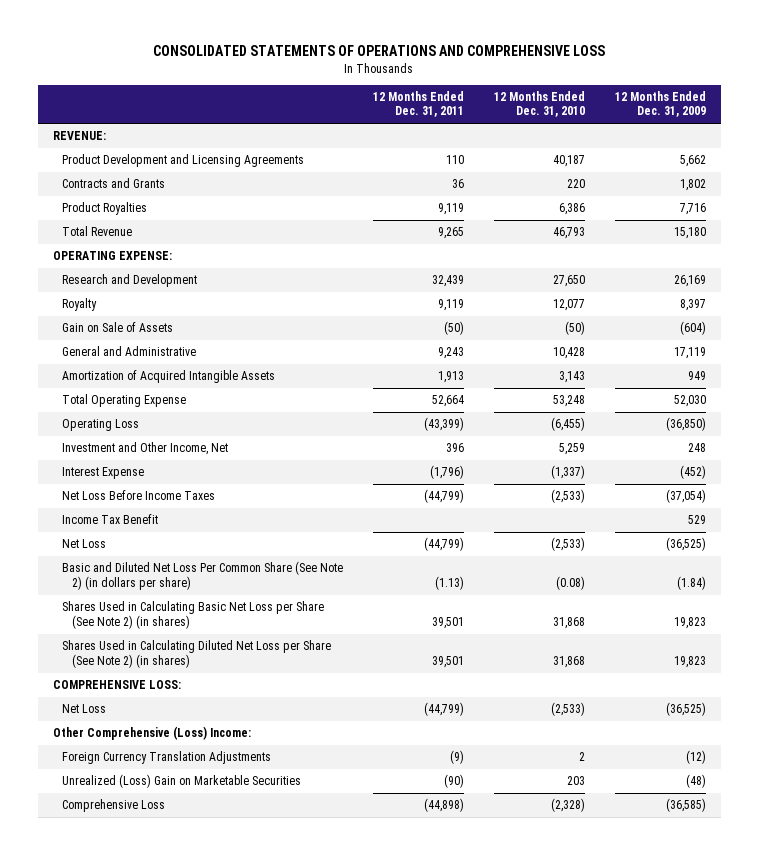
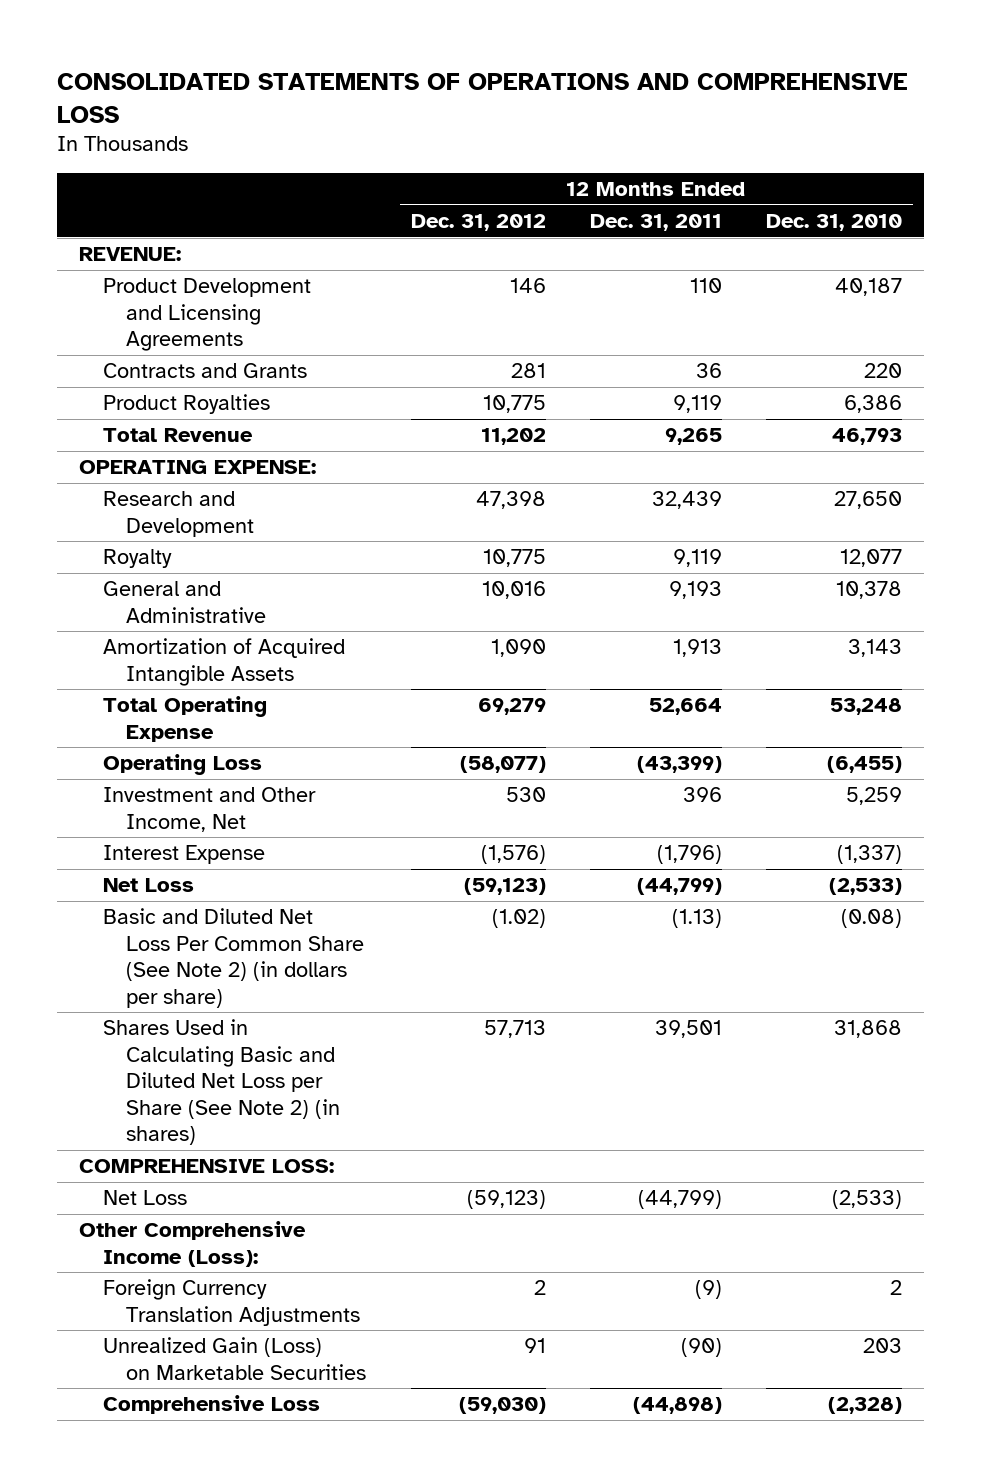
- | 12 Months Ended Dec. 31, 2011 | 12 Months Ended Dec. 31, 2010 | 12 Months Ended Dec. 31, 2009
+ | 12 Months Ended Dec. 31, 2012 | 12 Months Ended Dec. 31, 2011 | 12 Months Ended Dec. 31, 2010
- Gain on Sale of Assets | (50) | (50) | (604)
- General and Administrative | 9,243 | 10,428 | 17,119
+ General and Administrative | 10,016 | 9,193 | 10,378
- Net Loss Before Income Taxes | (44,799) | (2,533) | (37,054)
- Income Tax Benefit | | | 529
- Shares Used in Calculating Basic Net Loss per Share (See Note 2) (in shares) | 39,501 | 31,868 | 19,823
- Shares Used in Calculating Diluted Net Loss per Share (See Note 2) (in shares) | 39,501 | 31,868 | 19,823
+ Shares Used in Calculating Basic and Diluted Net Loss per Share (See Note 2) (in shares) | 57,713 | 39,501 | 31,868
- Other Comprehensive (Loss) Income:
+ Other Comprehensive Income (Loss):
- Unrealized (Loss) Gain on Marketable Securities | (90) | 203 | (48)
+ Unrealized Gain (Loss) on Marketable Securities | 91 | (90) | 203

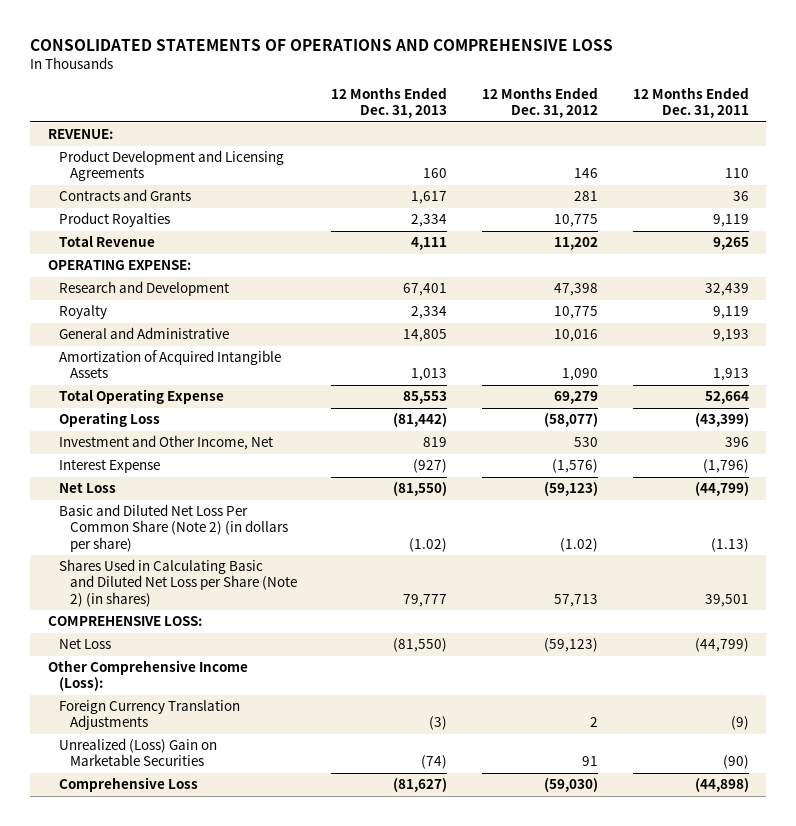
- | 12 Months Ended Dec. 31, 2012 | 12 Months Ended Dec. 31, 2011 | 12 Months Ended Dec. 31, 2010
+ | 12 Months Ended Dec. 31, 2013 | 12 Months Ended Dec. 31, 2012 | 12 Months Ended Dec. 31, 2011
- Basic and Diluted Net Loss Per Common Share (See Note 2) (in dollars per share) | (1.02) | (1.13) | (0.08)
- Shares Used in Calculating Basic and Diluted Net Loss per Share (See Note 2) (in shares) | 57,713 | 39,501 | 31,868
+ Basic and Diluted Net Loss Per Common Share (Note 2) (in dollars per share) | (1.02) | (1.02) | (1.13)
+ Shares Used in Calculating Basic and Diluted Net Loss per Share (Note 2) (in shares) | 79,777 | 57,713 | 39,501
- Unrealized Gain (Loss) on Marketable Securities | 91 | (90) | 203
+ Unrealized (Loss) Gain on Marketable Securities | (74) | 91 | (90)

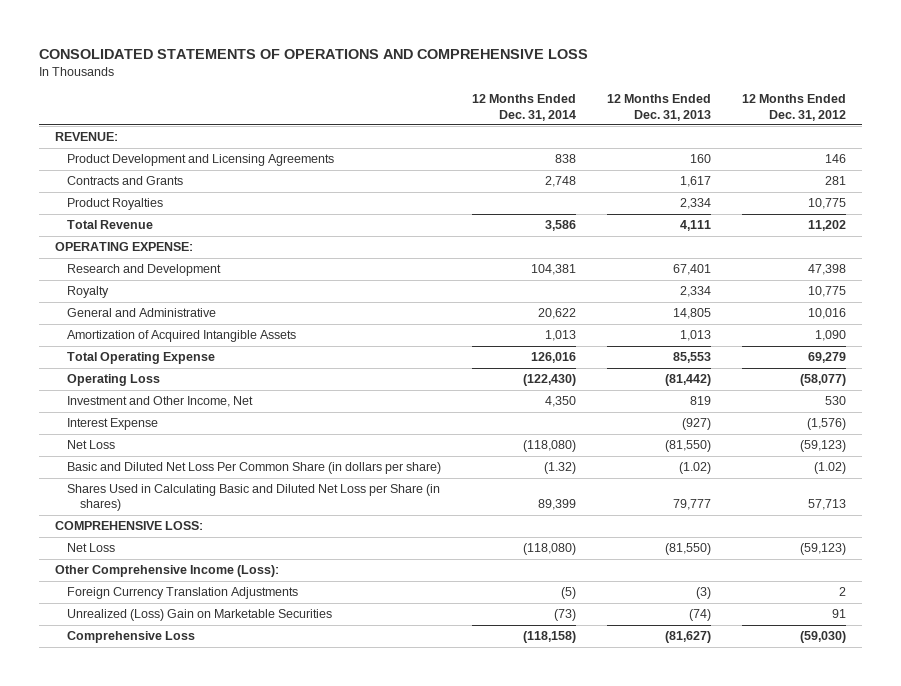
- | 12 Months Ended Dec. 31, 2013 | 12 Months Ended Dec. 31, 2012 | 12 Months Ended Dec. 31, 2011
+ | 12 Months Ended Dec. 31, 2014 | 12 Months Ended Dec. 31, 2013 | 12 Months Ended Dec. 31, 2012
- Basic and Diluted Net Loss Per Common Share (Note 2) (in dollars per share) | (1.02) | (1.02) | (1.13)
- Shares Used in Calculating Basic and Diluted Net Loss per Share (Note 2) (in shares) | 79,777 | 57,713 | 39,501
+ Basic and Diluted Net Loss Per Common Share (in dollars per share) | (1.32) | (1.02) | (1.02)
+ Shares Used in Calculating Basic and Diluted Net Loss per Share (in shares) | 89,399 | 79,777 | 57,713

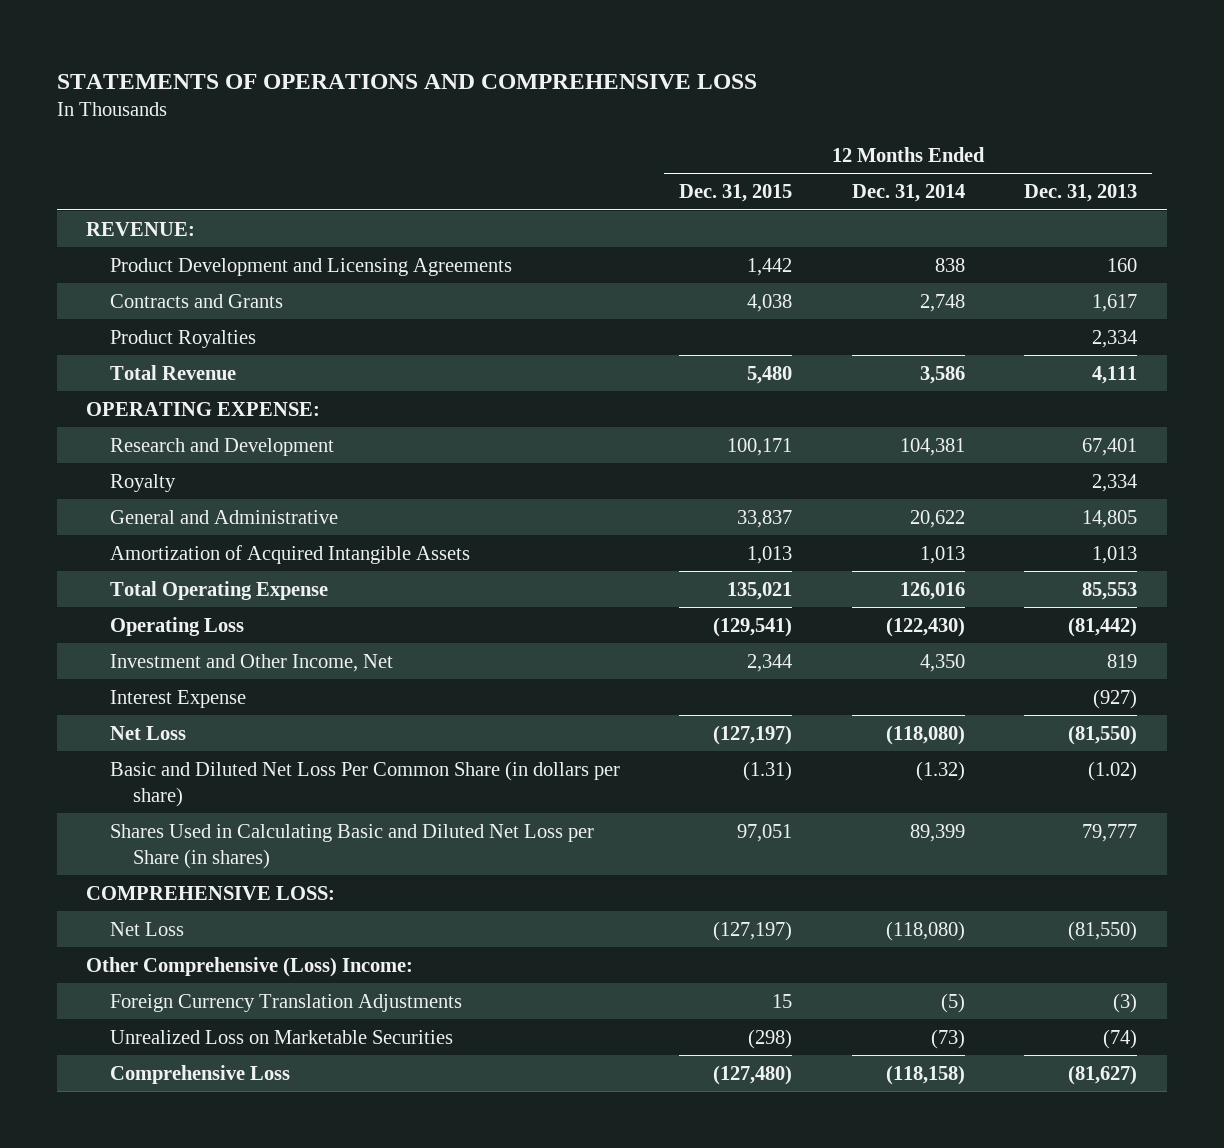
- CONSOLIDATED STATEMENTS OF OPERATIONS AND COMPREHENSIVE LOSS
+ STATEMENTS OF OPERATIONS AND COMPREHENSIVE LOSS
- | 12 Months Ended Dec. 31, 2014 | 12 Months Ended Dec. 31, 2013 | 12 Months Ended Dec. 31, 2012
+ | 12 Months Ended Dec. 31, 2015 | 12 Months Ended Dec. 31, 2014 | 12 Months Ended Dec. 31, 2013
- Other Comprehensive Income (Loss):
+ Other Comprehensive (Loss) Income:
- Unrealized (Loss) Gain on Marketable Securities | (73) | (74) | 91
+ Unrealized Loss on Marketable Securities | (298) | (73) | (74)

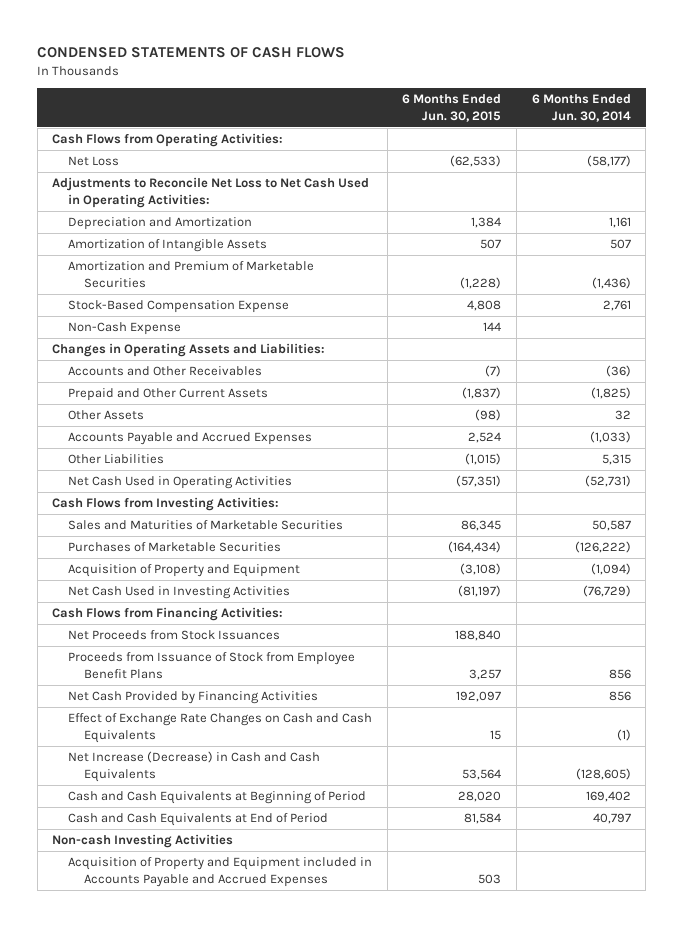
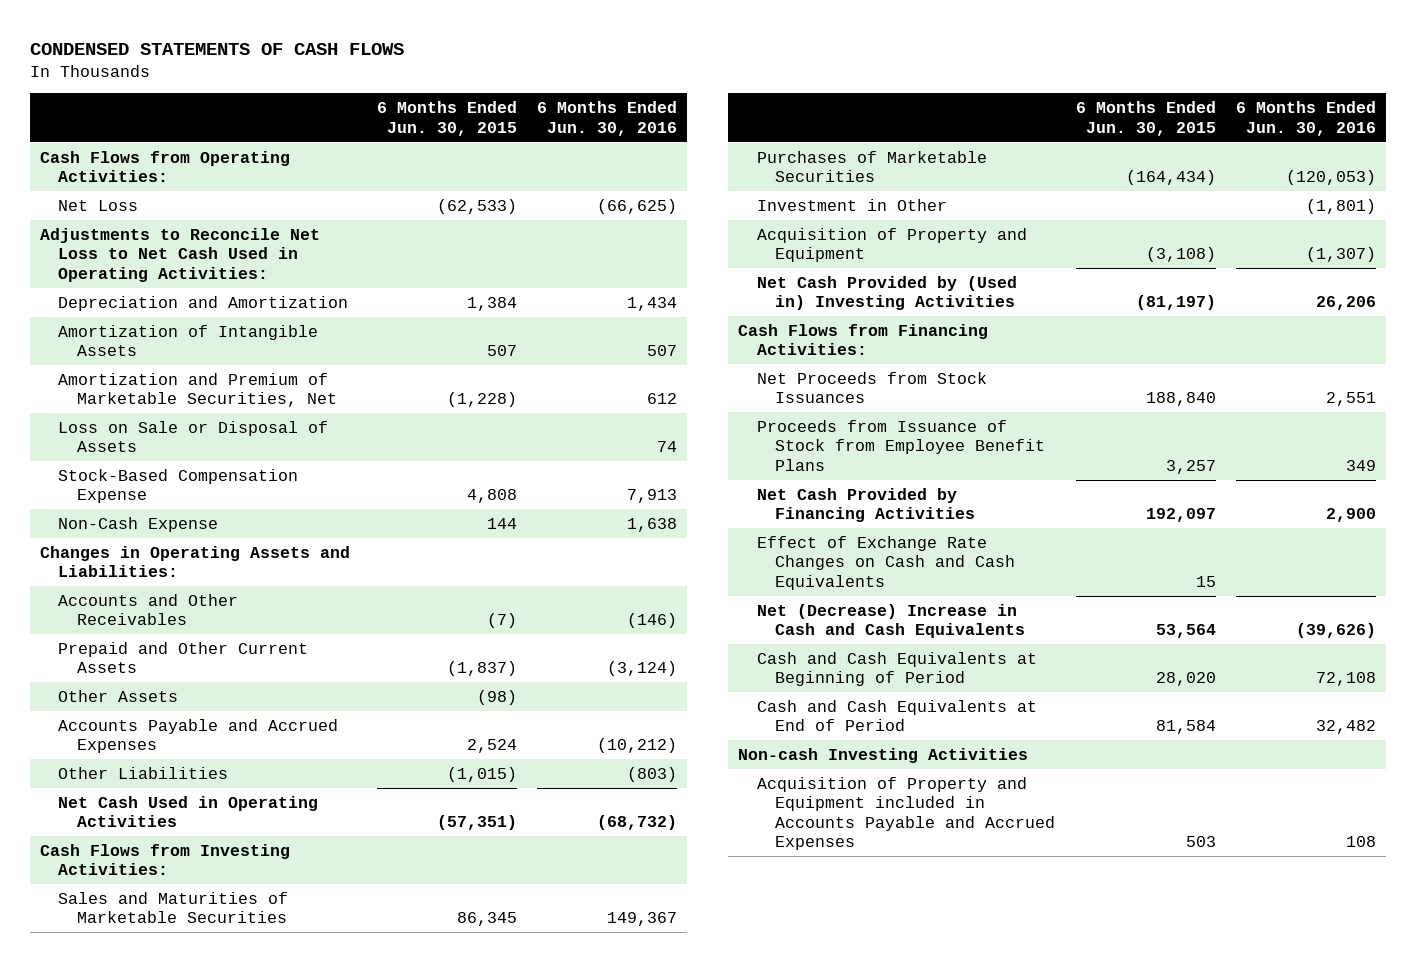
- | 6 Months Ended Jun. 30, 2015 | 6 Months Ended Jun. 30, 2014
+ | 6 Months Ended Jun. 30, 2015 | 6 Months Ended Jun. 30, 2016
- Amortization and Premium of Marketable Securities | (1,228) | (1,436)
+ Amortization and Premium of Marketable Securities, Net | (1,228) | 612
+ Loss on Sale or Disposal of Assets | | 74
+ Investment in Other | | (1,801)
- Net Cash Used in Investing Activities | (81,197) | (76,729)
+ Net Cash Provided by (Used in) Investing Activities | (81,197) | 26,206
- Net Increase (Decrease) in Cash and Cash Equivalents | 53,564 | (128,605)
+ Net (Decrease) Increase in Cash and Cash Equivalents | 53,564 | (39,626)

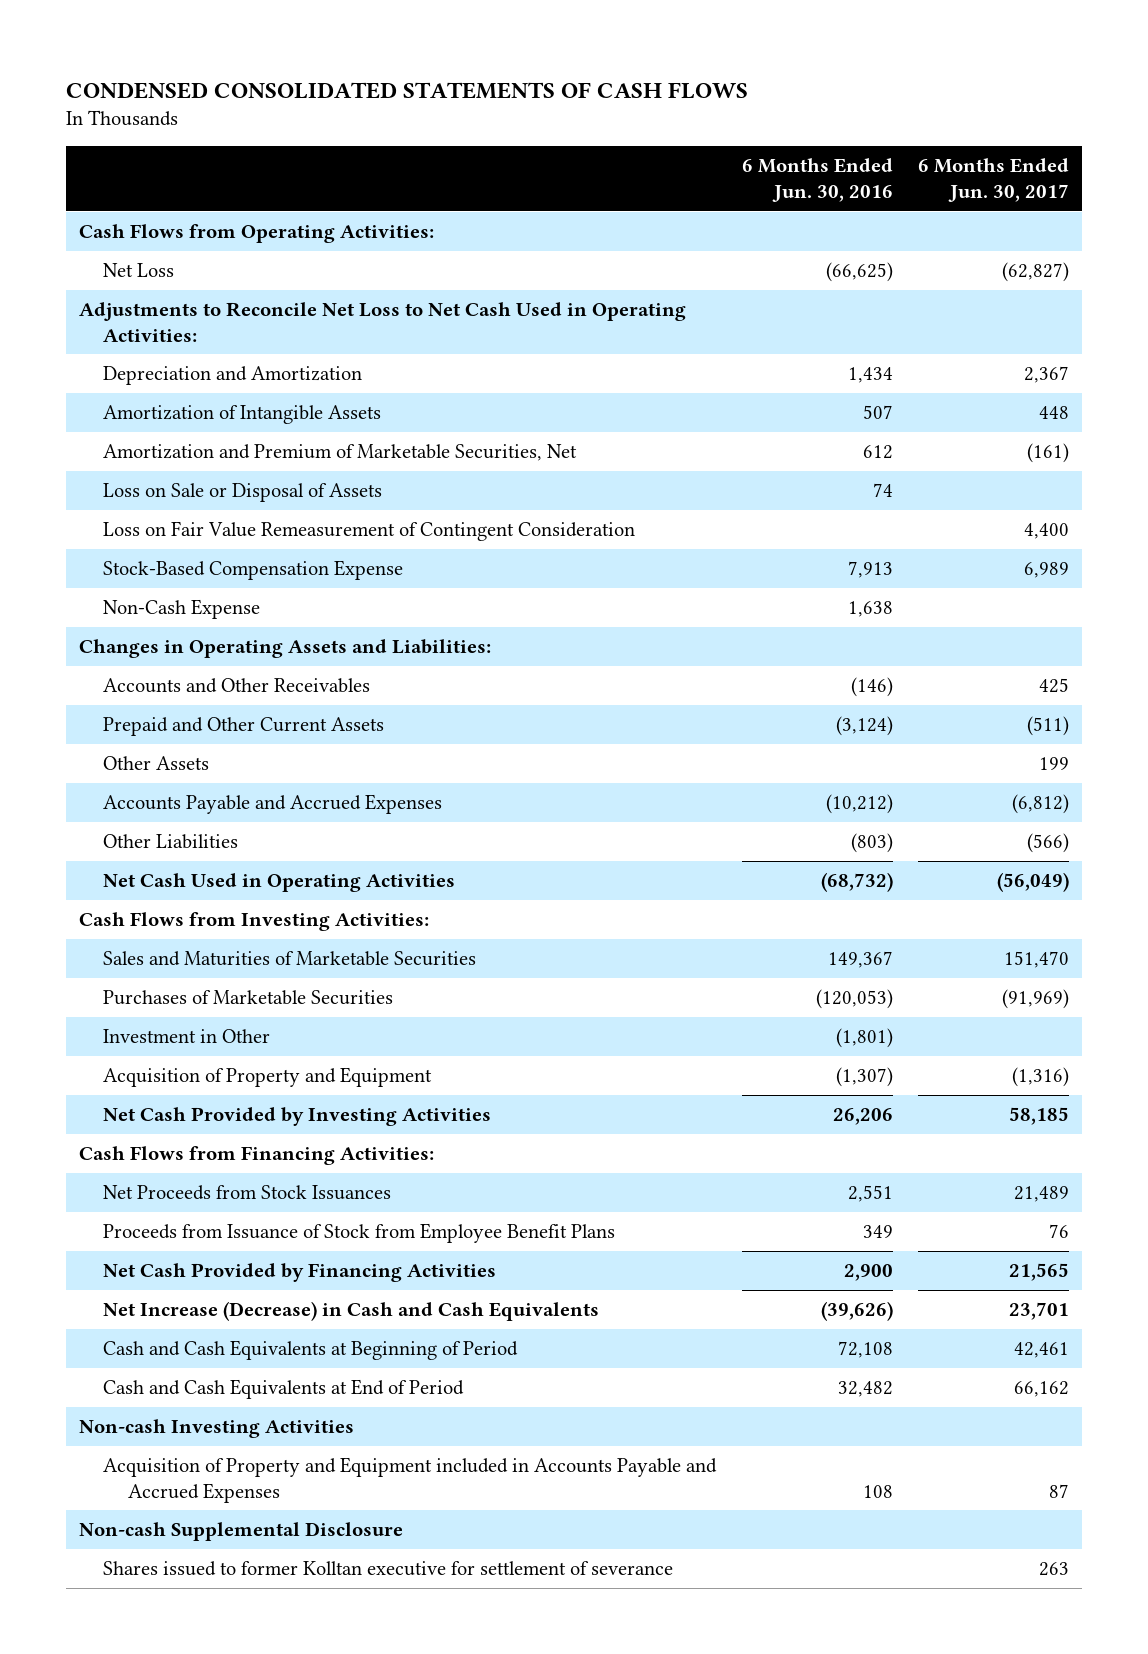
- CONDENSED STATEMENTS OF CASH FLOWS
+ CONDENSED CONSOLIDATED STATEMENTS OF CASH FLOWS
- | 6 Months Ended Jun. 30, 2015 | 6 Months Ended Jun. 30, 2016
+ | 6 Months Ended Jun. 30, 2016 | 6 Months Ended Jun. 30, 2017
+ Loss on Fair Value Remeasurement of Contingent Consideration | | 4,400
- Net Cash Provided by (Used in) Investing Activities | (81,197) | 26,206
+ Net Cash Provided by Investing Activities | 26,206 | 58,185
- Effect of Exchange Rate Changes on Cash and Cash Equivalents | 15 |
- Net (Decrease) Increase in Cash and Cash Equivalents | 53,564 | (39,626)
+ Net Increase (Decrease) in Cash and Cash Equivalents | (39,626) | 23,701
+ Non-cash Supplemental Disclosure
+ Shares issued to former Kolltan executive for settlement of severance | | 263

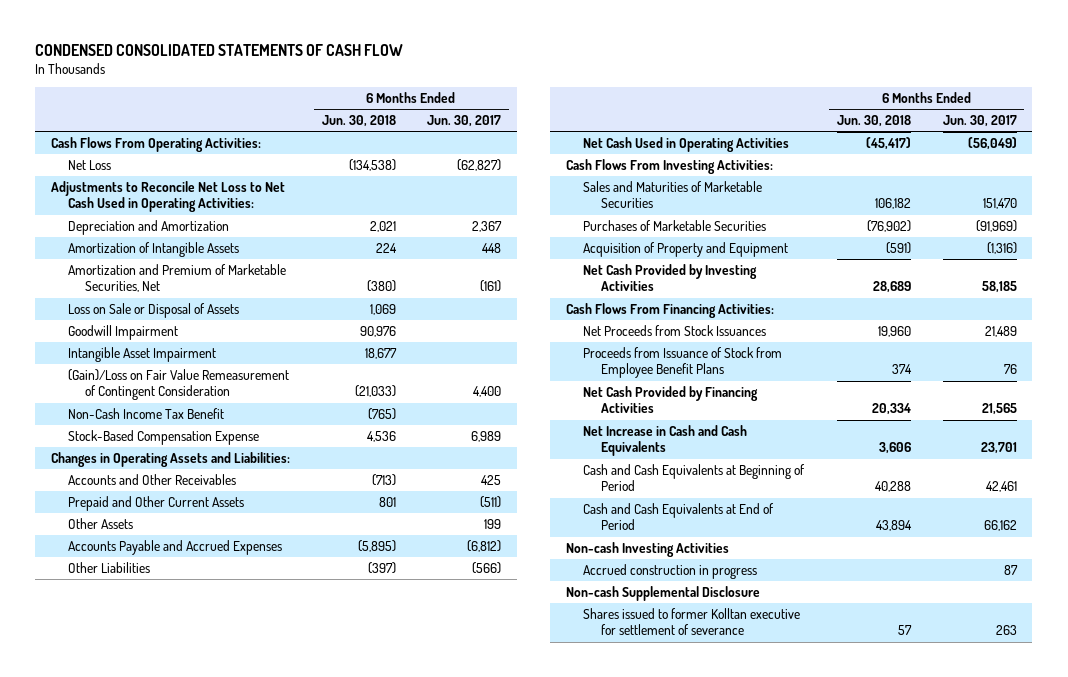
- CONDENSED CONSOLIDATED STATEMENTS OF CASH FLOWS
+ CONDENSED CONSOLIDATED STATEMENTS OF CASH FLOW
- | 6 Months Ended Jun. 30, 2016 | 6 Months Ended Jun. 30, 2017
+ | 6 Months Ended Jun. 30, 2018 | 6 Months Ended Jun. 30, 2017
- Cash Flows from Operating Activities:
+ Cash Flows From Operating Activities:
- Loss on Fair Value Remeasurement of Contingent Consideration | | 4,400
+ Goodwill Impairment | 90,976 |
+ Intangible Asset Impairment | 18,677 |
+ (Gain)/Loss on Fair Value Remeasurement of Contingent Consideration | (21,033) | 4,400
+ Non-Cash Income Tax Benefit | (765) |
- Non-Cash Expense | 1,638 |
- Cash Flows from Investing Activities:
+ Cash Flows From Investing Activities:
- Investment in Other | (1,801) |
- Cash Flows from Financing Activities:
+ Cash Flows From Financing Activities:
- Net Increase (Decrease) in Cash and Cash Equivalents | (39,626) | 23,701
+ Net Increase in Cash and Cash Equivalents | 3,606 | 23,701
- Acquisition of Property and Equipment included in Accounts Payable and Accrued Expenses | 108 | 87
+ Accrued construction in progress | | 87

